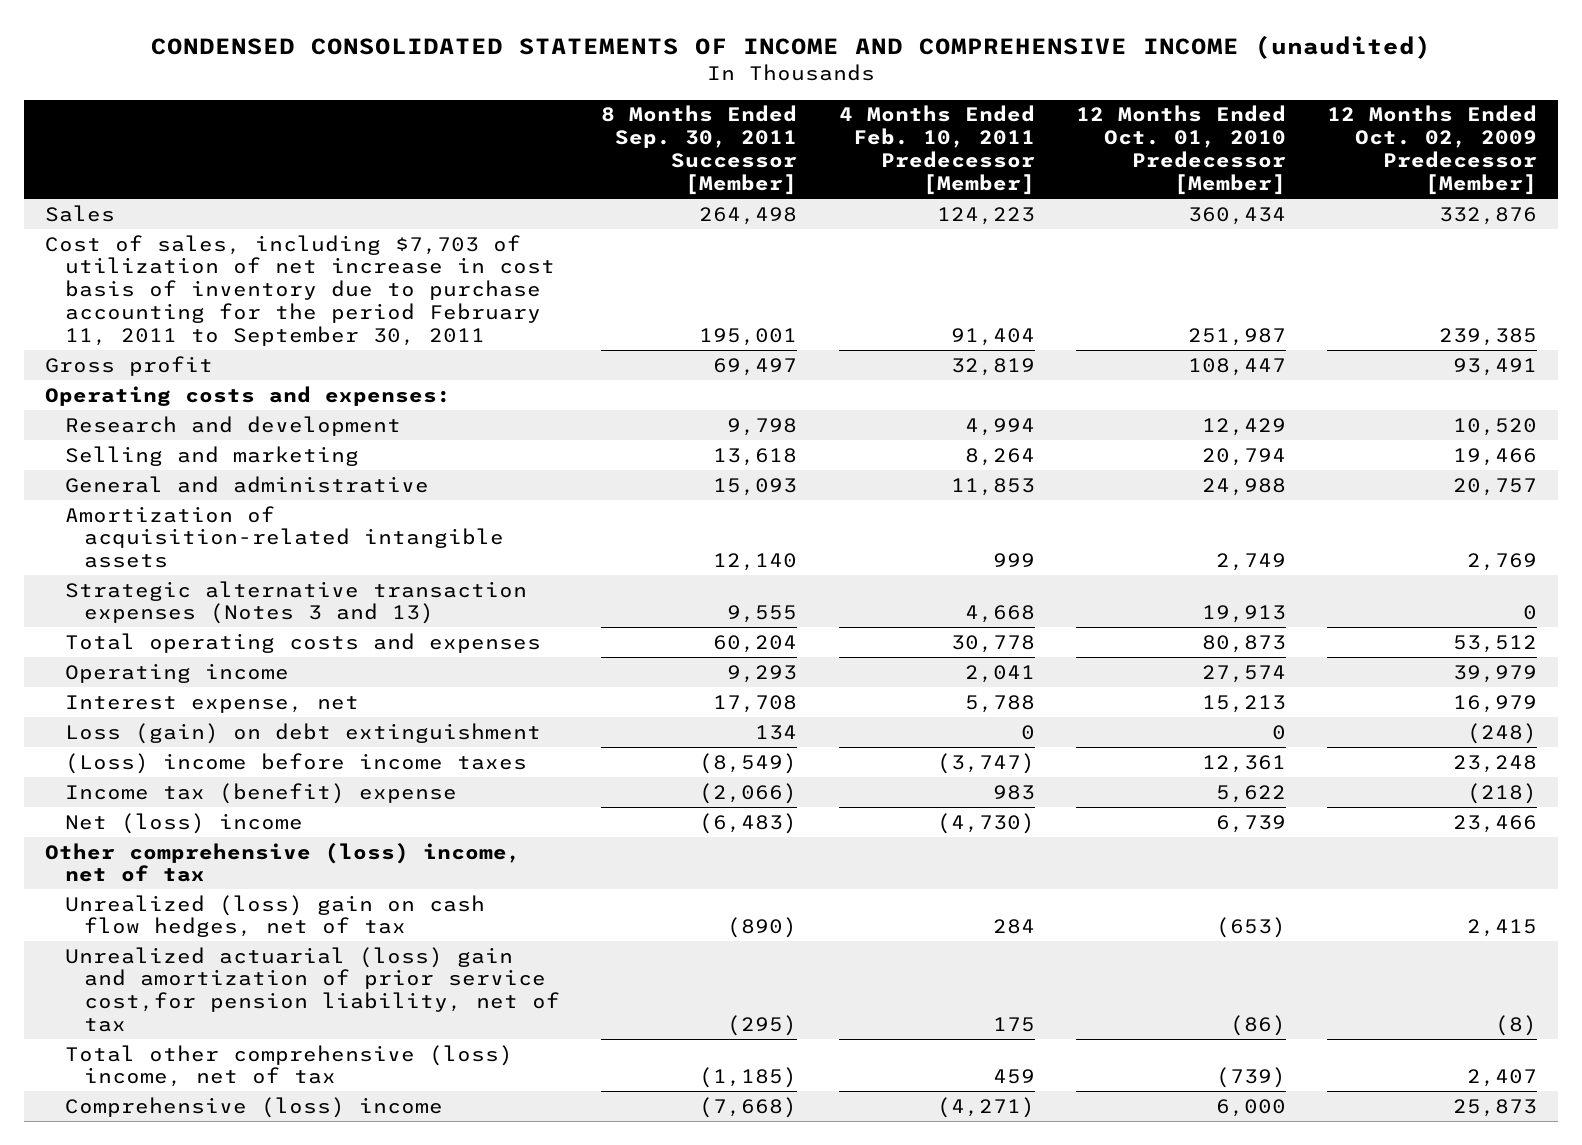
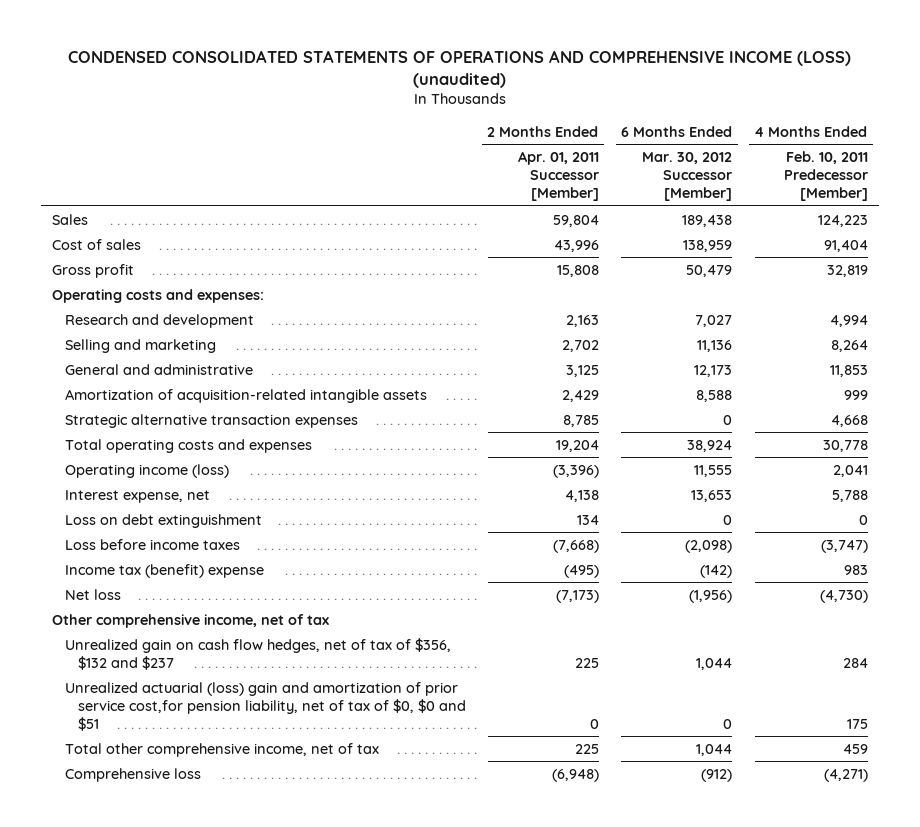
- CONDENSED CONSOLIDATED STATEMENTS OF INCOME AND COMPREHENSIVE INCOME (unaudited)
+ CONDENSED CONSOLIDATED STATEMENTS OF OPERATIONS AND COMPREHENSIVE INCOME (LOSS) (unaudited)
- | 8 Months Ended Sep. 30, 2011 Successor [Member] | 4 Months Ended Feb. 10, 2011 Predecessor [Member] | 12 Months Ended Oct. 01, 2010 Predecessor [Member] | 12 Months Ended Oct. 02, 2009 Predecessor [Member]
+ | 2 Months Ended Apr. 01, 2011 Successor [Member] | 6 Months Ended Mar. 30, 2012 Successor [Member] | 4 Months Ended Feb. 10, 2011 Predecessor [Member]
- Cost of sales, including $7,703 of utilization of net increase in cost basis of inventory due to purchase accounting for the period February 11, 2011 to September 30, 2011 | 195,001 | 91,404 | 251,987 | 239,385
+ Cost of sales | 43,996 | 138,959 | 91,404
- Strategic alternative transaction expenses (Notes 3 and 13) | 9,555 | 4,668 | 19,913 | 0
+ Strategic alternative transaction expenses | 8,785 | 0 | 4,668
- Operating income | 9,293 | 2,041 | 27,574 | 39,979
+ Operating income (loss) | (3,396) | 11,555 | 2,041
- Loss (gain) on debt extinguishment | 134 | 0 | 0 | (248)
- (Loss) income before income taxes | (8,549) | (3,747) | 12,361 | 23,248
+ Loss on debt extinguishment | 134 | 0 | 0
+ Loss before income taxes | (7,668) | (2,098) | (3,747)
- Net (loss) income | (6,483) | (4,730) | 6,739 | 23,466
- Other comprehensive (loss) income, net of tax
- Unrealized (loss) gain on cash flow hedges, net of tax | (890) | 284 | (653) | 2,415
- Unrealized actuarial (loss) gain and amortization of prior service cost,for pension liability, net of tax | (295) | 175 | (86) | (8)
- Total other comprehensive (loss) income, net of tax | (1,185) | 459 | (739) | 2,407
- Comprehensive (loss) income | (7,668) | (4,271) | 6,000 | 25,873
+ Net loss | (7,173) | (1,956) | (4,730)
+ Other comprehensive income, net of tax
+ Unrealized gain on cash flow hedges, net of tax of $356, $132 and $237 | 225 | 1,044 | 284
+ Unrealized actuarial (loss) gain and amortization of prior service cost,for pension liability, net of tax of $0, $0 and $51 | 0 | 0 | 175
+ Total other comprehensive income, net of tax | 225 | 1,044 | 459
+ Comprehensive loss | (6,948) | (912) | (4,271)

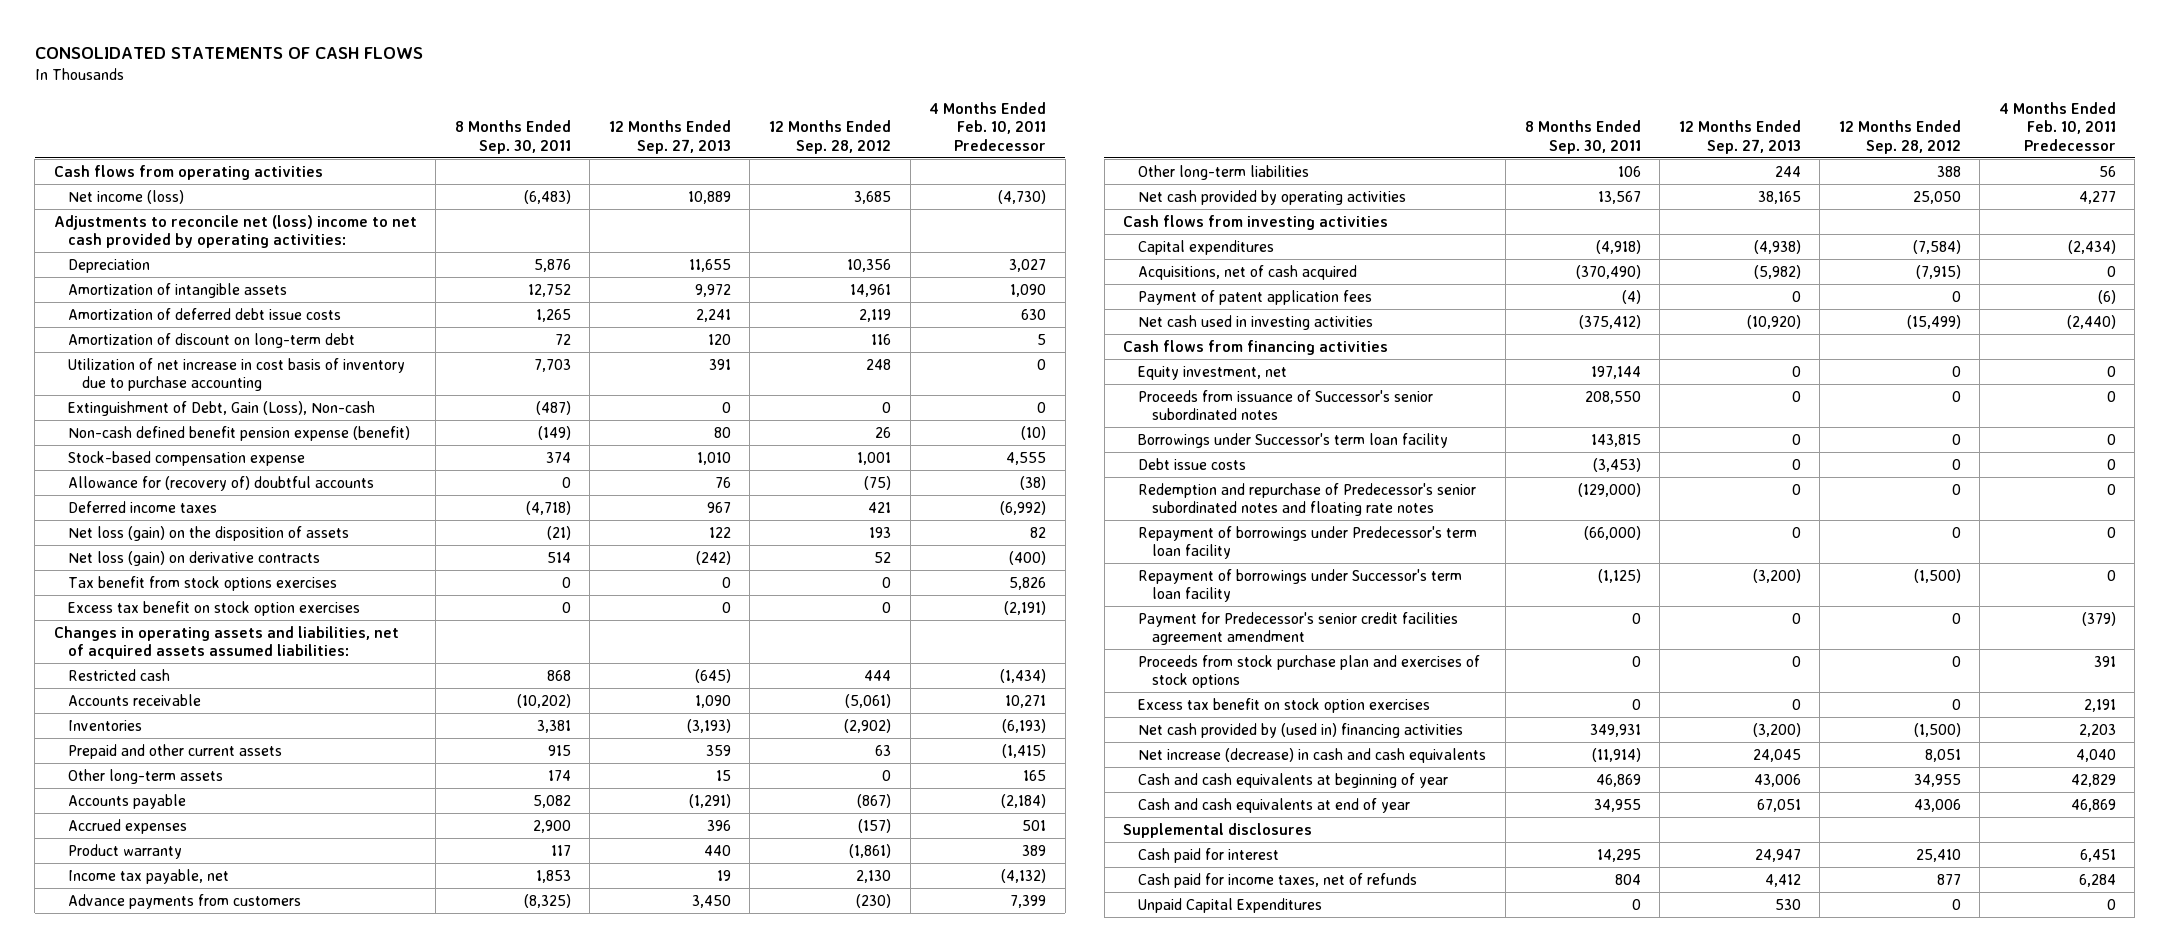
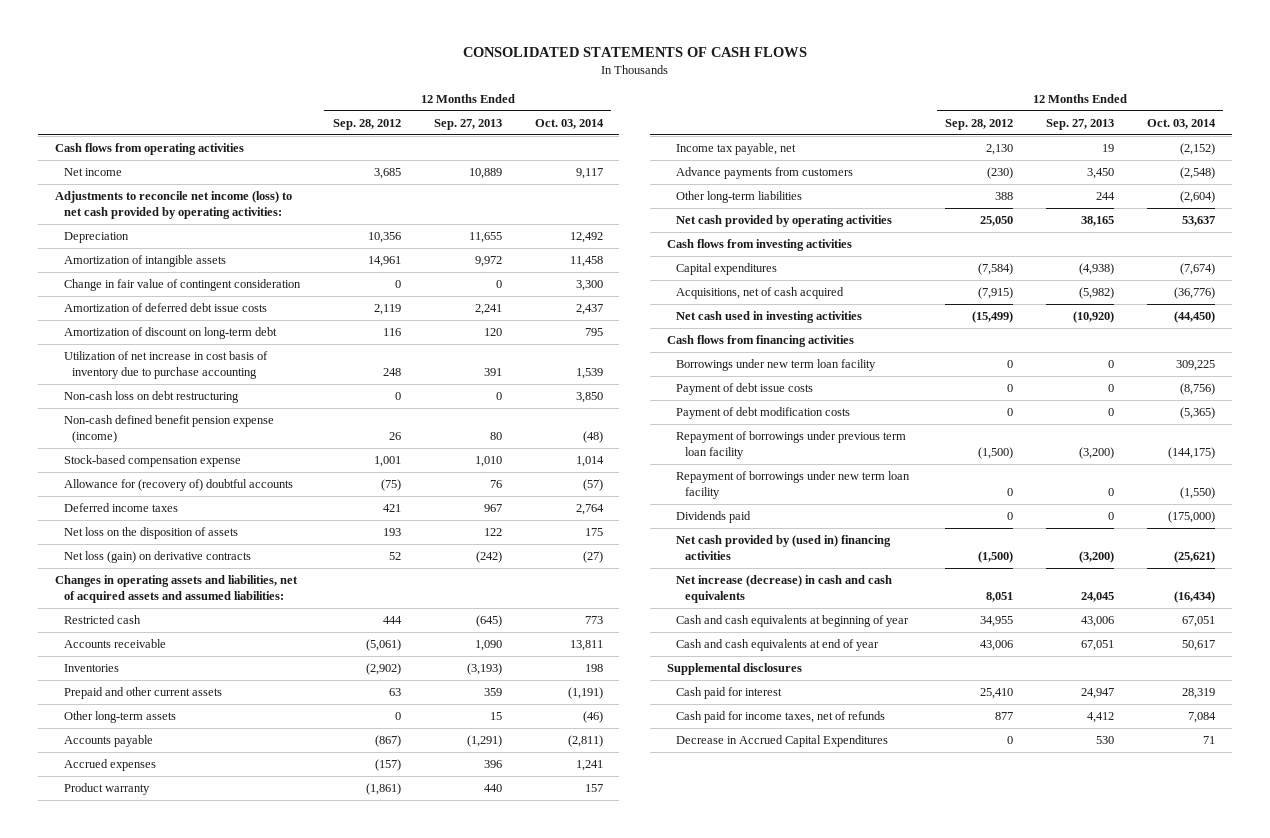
- | 8 Months Ended Sep. 30, 2011 | 12 Months Ended Sep. 27, 2013 | 12 Months Ended Sep. 28, 2012 | 4 Months Ended Feb. 10, 2011 Predecessor
+ | 12 Months Ended Sep. 28, 2012 | 12 Months Ended Sep. 27, 2013 | 12 Months Ended Oct. 03, 2014
- Net income (loss) | (6,483) | 10,889 | 3,685 | (4,730)
- Adjustments to reconcile net (loss) income to net cash provided by operating activities:
+ Net income | 3,685 | 10,889 | 9,117
+ Adjustments to reconcile net income (loss) to net cash provided by operating activities:
+ Change in fair value of contingent consideration | 0 | 0 | 3,300
- Extinguishment of Debt, Gain (Loss), Non-cash | (487) | 0 | 0 | 0
- Non-cash defined benefit pension expense (benefit) | (149) | 80 | 26 | (10)
+ Non-cash loss on debt restructuring | 0 | 0 | 3,850
+ Non-cash defined benefit pension expense (income) | 26 | 80 | (48)
- Net loss (gain) on the disposition of assets | (21) | 122 | 193 | 82
+ Net loss on the disposition of assets | 193 | 122 | 175
- Tax benefit from stock options exercises | 0 | 0 | 0 | 5,826
- Excess tax benefit on stock option exercises | 0 | 0 | 0 | (2,191)
- Changes in operating assets and liabilities, net of acquired assets assumed liabilities:
+ Changes in operating assets and liabilities, net of acquired assets and assumed liabilities:
- Payment of patent application fees | (4) | 0 | 0 | (6)
- Equity investment, net | 197,144 | 0 | 0 | 0
- Proceeds from issuance of Successor's senior subordinated notes | 208,550 | 0 | 0 | 0
- Borrowings under Successor's term loan facility | 143,815 | 0 | 0 | 0
- Debt issue costs | (3,453) | 0 | 0 | 0
- Redemption and repurchase of Predecessor's senior subordinated notes and floating rate notes | (129,000) | 0 | 0 | 0
- Repayment of borrowings under Predecessor's term loan facility | (66,000) | 0 | 0 | 0
- Repayment of borrowings under Successor's term loan facility | (1,125) | (3,200) | (1,500) | 0
- Payment for Predecessor's senior credit facilities agreement amendment | 0 | 0 | 0 | (379)
- Proceeds from stock purchase plan and exercises of stock options | 0 | 0 | 0 | 391
- Excess tax benefit on stock option exercises | 0 | 0 | 0 | 2,191
+ Borrowings under new term loan facility | 0 | 0 | 309,225
+ Payment of debt issue costs | 0 | 0 | (8,756)
+ Payment of debt modification costs | 0 | 0 | (5,365)
+ Repayment of borrowings under previous term loan facility | (1,500) | (3,200) | (144,175)
+ Repayment of borrowings under new term loan facility | 0 | 0 | (1,550)
+ Dividends paid | 0 | 0 | (175,000)
- Unpaid Capital Expenditures | 0 | 530 | 0 | 0
+ Decrease in Accrued Capital Expenditures | 0 | 530 | 71

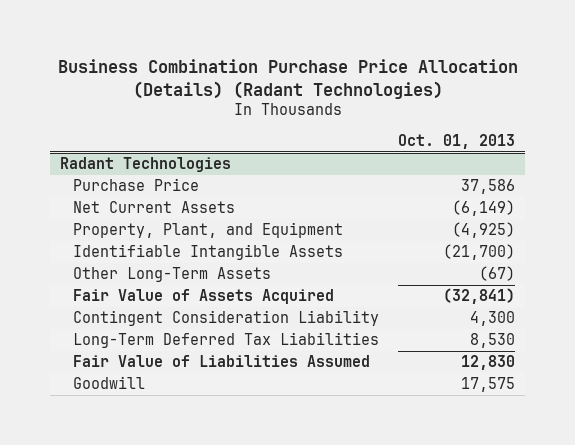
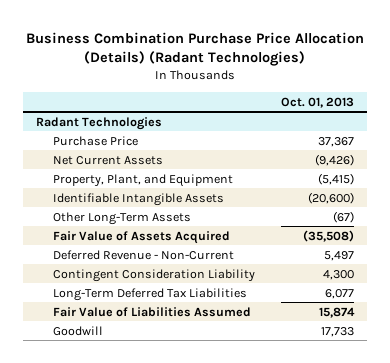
@ Radant Technologies
- Purchase Price | 37,586
- Net Current Assets | (6,149)
- Property, Plant, and Equipment | (4,925)
- Identifiable Intangible Assets | (21,700)
+ Purchase Price | 37,367
+ Net Current Assets | (9,426)
+ Property, Plant, and Equipment | (5,415)
+ Identifiable Intangible Assets | (20,600)
- Fair Value of Assets Acquired | (32,841)
+ Fair Value of Assets Acquired | (35,508)
+ Deferred Revenue - Non-Current | 5,497
- Long-Term Deferred Tax Liabilities | 8,530
- Fair Value of Liabilities Assumed | 12,830
- Goodwill | 17,575
+ Long-Term Deferred Tax Liabilities | 6,077
+ Fair Value of Liabilities Assumed | 15,874
+ Goodwill | 17,733

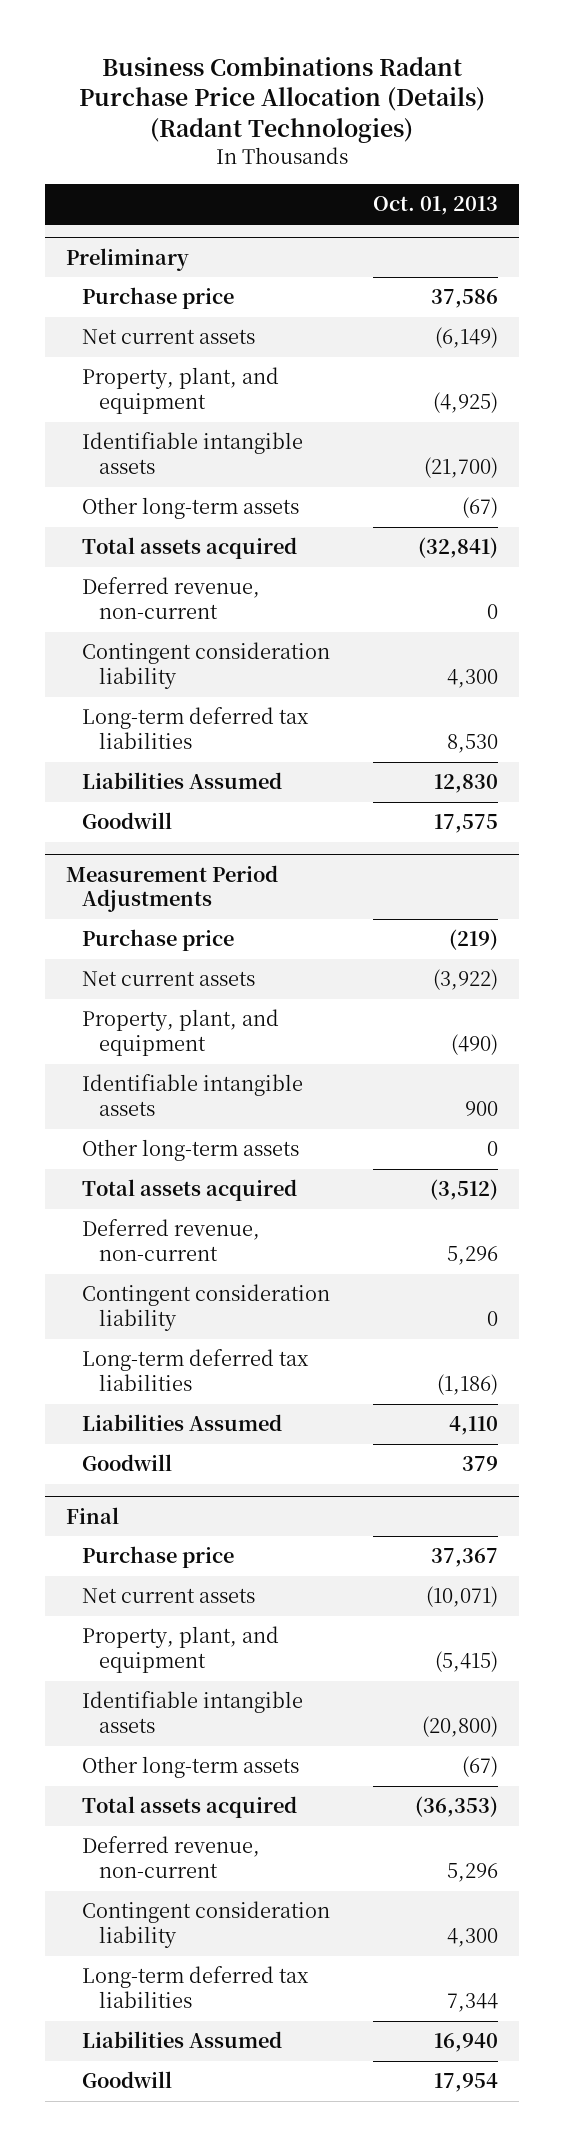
- Business Combination Purchase Price Allocation (Details) (Radant Technologies)
+ Business Combinations Radant Purchase Price Allocation (Details) (Radant Technologies)
- Radant Technologies
- Purchase Price | 37,367
- Net Current Assets | (9,426)
- Property, Plant, and Equipment | (5,415)
- Identifiable Intangible Assets | (20,600)
- Other Long-Term Assets | (67)
- Fair Value of Assets Acquired | (35,508)
- Deferred Revenue - Non-Current | 5,497
- Contingent Consideration Liability | 4,300
- Long-Term Deferred Tax Liabilities | 6,077
- Fair Value of Liabilities Assumed | 15,874
- Goodwill | 17,733
+ Preliminary
+ Purchase price | 37,586
+ Net current assets | (6,149)
+ Property, plant, and equipment | (4,925)
+ Identifiable intangible assets | (21,700)
+ Other long-term assets | (67)
+ Total assets acquired | (32,841)
+ Deferred revenue, non-current | 0
+ Contingent consideration liability | 4,300
+ Long-term deferred tax liabilities | 8,530
+ Liabilities Assumed | 12,830
+ Goodwill | 17,575
+ Measurement Period Adjustments
+ Purchase price | (219)
+ Net current assets | (3,922)
+ Property, plant, and equipment | (490)
+ Identifiable intangible assets | 900
+ Other long-term assets | 0
+ Total assets acquired | (3,512)
+ Deferred revenue, non-current | 5,296
+ Contingent consideration liability | 0
+ Long-term deferred tax liabilities | (1,186)
+ Liabilities Assumed | 4,110
+ Goodwill | 379
+ Final
+ Purchase price | 37,367
+ Net current assets | (10,071)
+ Property, plant, and equipment | (5,415)
+ Identifiable intangible assets | (20,800)
+ Other long-term assets | (67)
+ Total assets acquired | (36,353)
+ Deferred revenue, non-current | 5,296
+ Contingent consideration liability | 4,300
+ Long-term deferred tax liabilities | 7,344
+ Liabilities Assumed | 16,940
+ Goodwill | 17,954

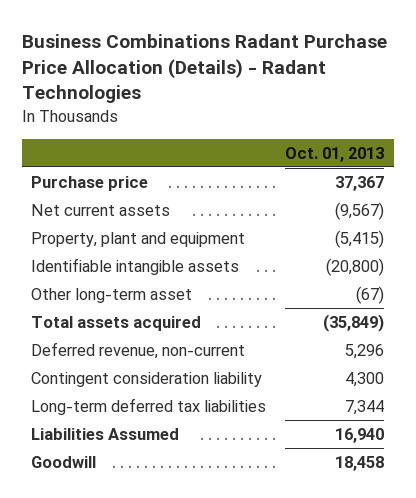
- Business Combinations Radant Purchase Price Allocation (Details) (Radant Technologies)
+ Business Combinations Radant Purchase Price Allocation (Details) - Radant Technologies
- Preliminary
- Purchase price | 37,586
- Net current assets | (6,149)
- Property, plant, and equipment | (4,925)
- Identifiable intangible assets | (21,700)
- Other long-term assets | (67)
- Total assets acquired | (32,841)
- Deferred revenue, non-current | 0
- Contingent consideration liability | 4,300
- Long-term deferred tax liabilities | 8,530
- Liabilities Assumed | 12,830
- Goodwill | 17,575
- Measurement Period Adjustments
- Purchase price | (219)
- Net current assets | (3,922)
- Property, plant, and equipment | (490)
- Identifiable intangible assets | 900
- Other long-term assets | 0
- Total assets acquired | (3,512)
- Deferred revenue, non-current | 5,296
- Contingent consideration liability | 0
- Long-term deferred tax liabilities | (1,186)
- Liabilities Assumed | 4,110
- Goodwill | 379
- Final
- Net current assets | (10,071)
- Property, plant, and equipment | (5,415)
+ Net current assets | (9,567)
+ Property, plant and equipment | (5,415)
- Other long-term assets | (67)
- Total assets acquired | (36,353)
+ Other long-term asset | (67)
+ Total assets acquired | (35,849)
- Goodwill | 17,954
+ Goodwill | 18,458

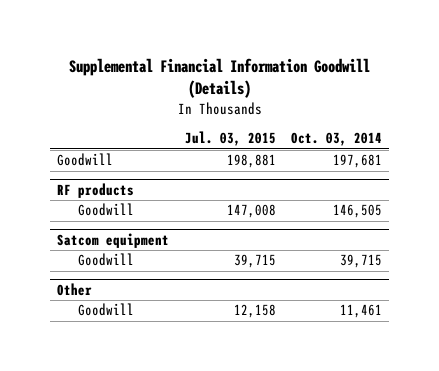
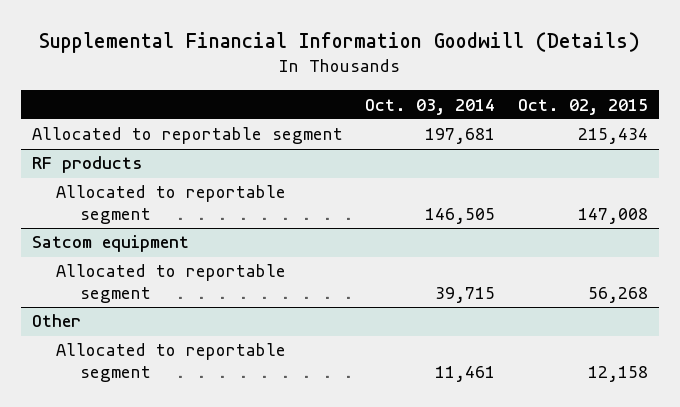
- | Jul. 03, 2015 | Oct. 03, 2014
+ | Oct. 03, 2014 | Oct. 02, 2015
- Goodwill | 198,881 | 197,681
+ Allocated to reportable segment | 197,681 | 215,434
@ RF products
- Goodwill | 147,008 | 146,505
+ Allocated to reportable segment | 146,505 | 147,008
@ Satcom equipment
- Goodwill | 39,715 | 39,715
+ Allocated to reportable segment | 39,715 | 56,268
@ Other
- Goodwill | 12,158 | 11,461
+ Allocated to reportable segment | 11,461 | 12,158

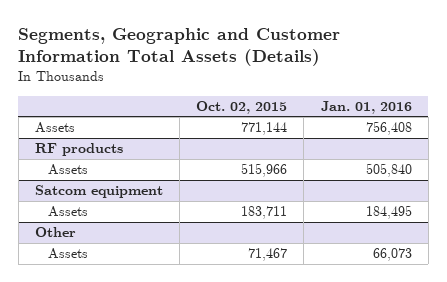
- Supplemental Financial Information Goodwill (Details)
+ Segments, Geographic and Customer Information Total Assets (Details)
- | Oct. 03, 2014 | Oct. 02, 2015
+ | Oct. 02, 2015 | Jan. 01, 2016
- Allocated to reportable segment | 197,681 | 215,434
+ Assets | 771,144 | 756,408
@ RF products
- Allocated to reportable segment | 146,505 | 147,008
+ Assets | 515,966 | 505,840
@ Satcom equipment
- Allocated to reportable segment | 39,715 | 56,268
+ Assets | 183,711 | 184,495
@ Other
- Allocated to reportable segment | 11,461 | 12,158
+ Assets | 71,467 | 66,073

